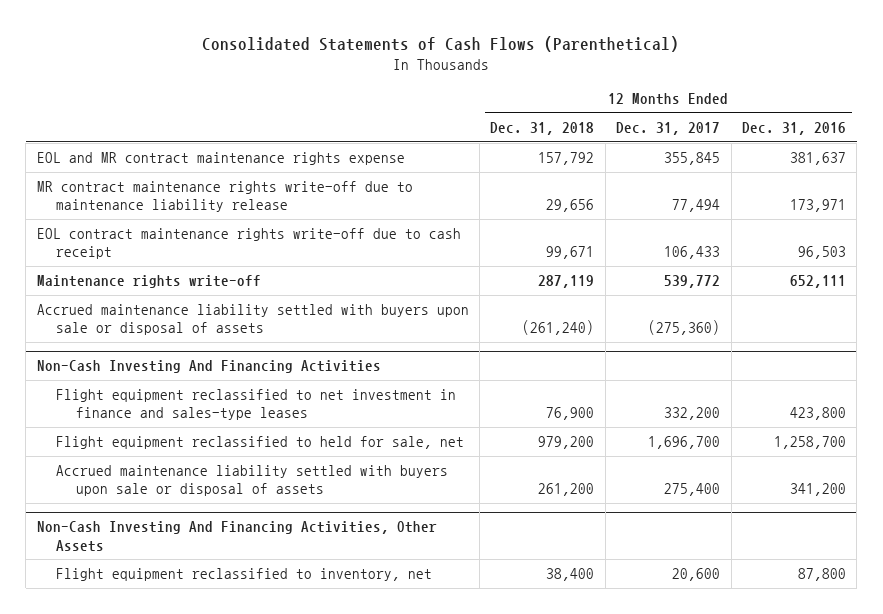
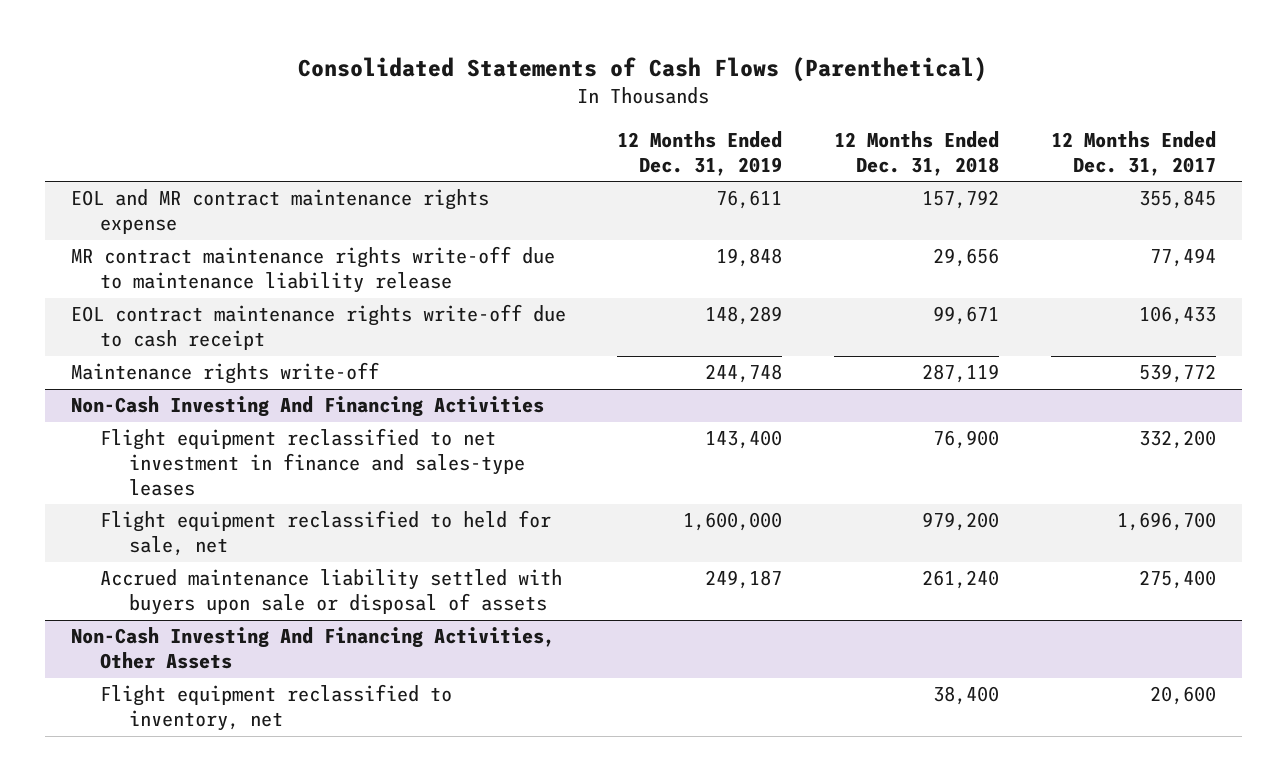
- | 12 Months Ended Dec. 31, 2018 | 12 Months Ended Dec. 31, 2017 | 12 Months Ended Dec. 31, 2016
+ | 12 Months Ended Dec. 31, 2019 | 12 Months Ended Dec. 31, 2018 | 12 Months Ended Dec. 31, 2017
- Accrued maintenance liability settled with buyers upon sale or disposal of assets | (261,240) | (275,360) |
@ Non-Cash Investing And Financing Activities
- Accrued maintenance liability settled with buyers upon sale or disposal of assets | 261,200 | 275,400 | 341,200
+ Accrued maintenance liability settled with buyers upon sale or disposal of assets | 249,187 | 261,240 | 275,400

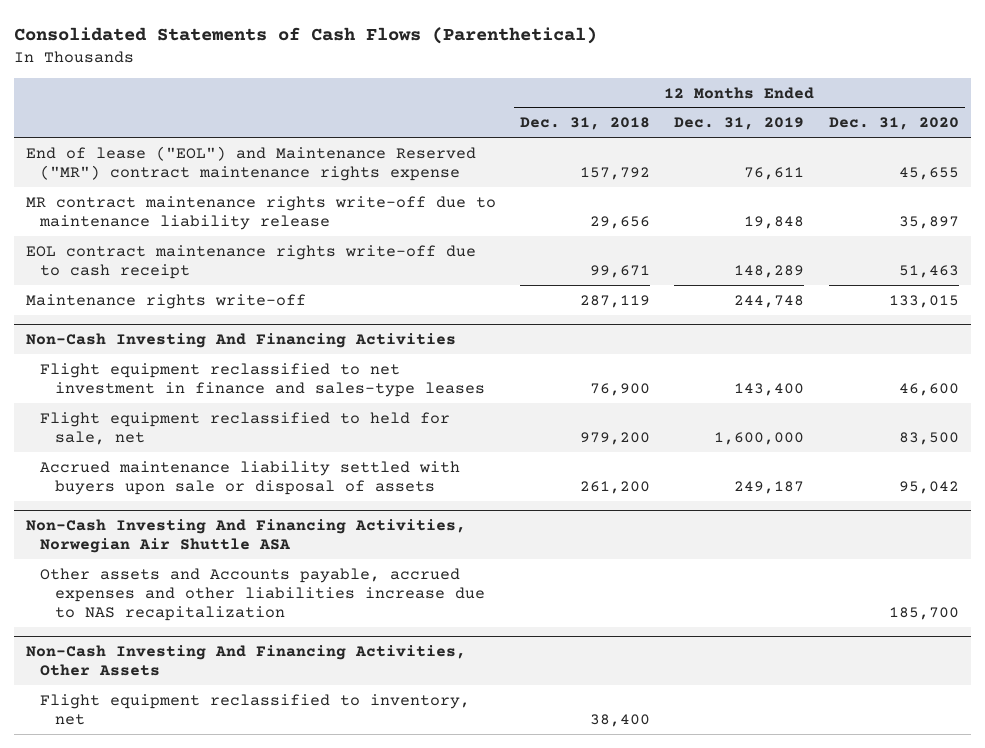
- | 12 Months Ended Dec. 31, 2019 | 12 Months Ended Dec. 31, 2018 | 12 Months Ended Dec. 31, 2017
+ | 12 Months Ended Dec. 31, 2018 | 12 Months Ended Dec. 31, 2019 | 12 Months Ended Dec. 31, 2020
- EOL and MR contract maintenance rights expense | 76,611 | 157,792 | 355,845
+ End of lease ("EOL") and Maintenance Reserved ("MR") contract maintenance rights expense | 157,792 | 76,611 | 45,655
@ Non-Cash Investing And Financing Activities
- Accrued maintenance liability settled with buyers upon sale or disposal of assets | 249,187 | 261,240 | 275,400
+ Accrued maintenance liability settled with buyers upon sale or disposal of assets | 261,200 | 249,187 | 95,042
+ Non-Cash Investing And Financing Activities, Norwegian Air Shuttle ASA
+ Other assets and Accounts payable, accrued expenses and other liabilities increase due to NAS recapitalization | | | 185,700

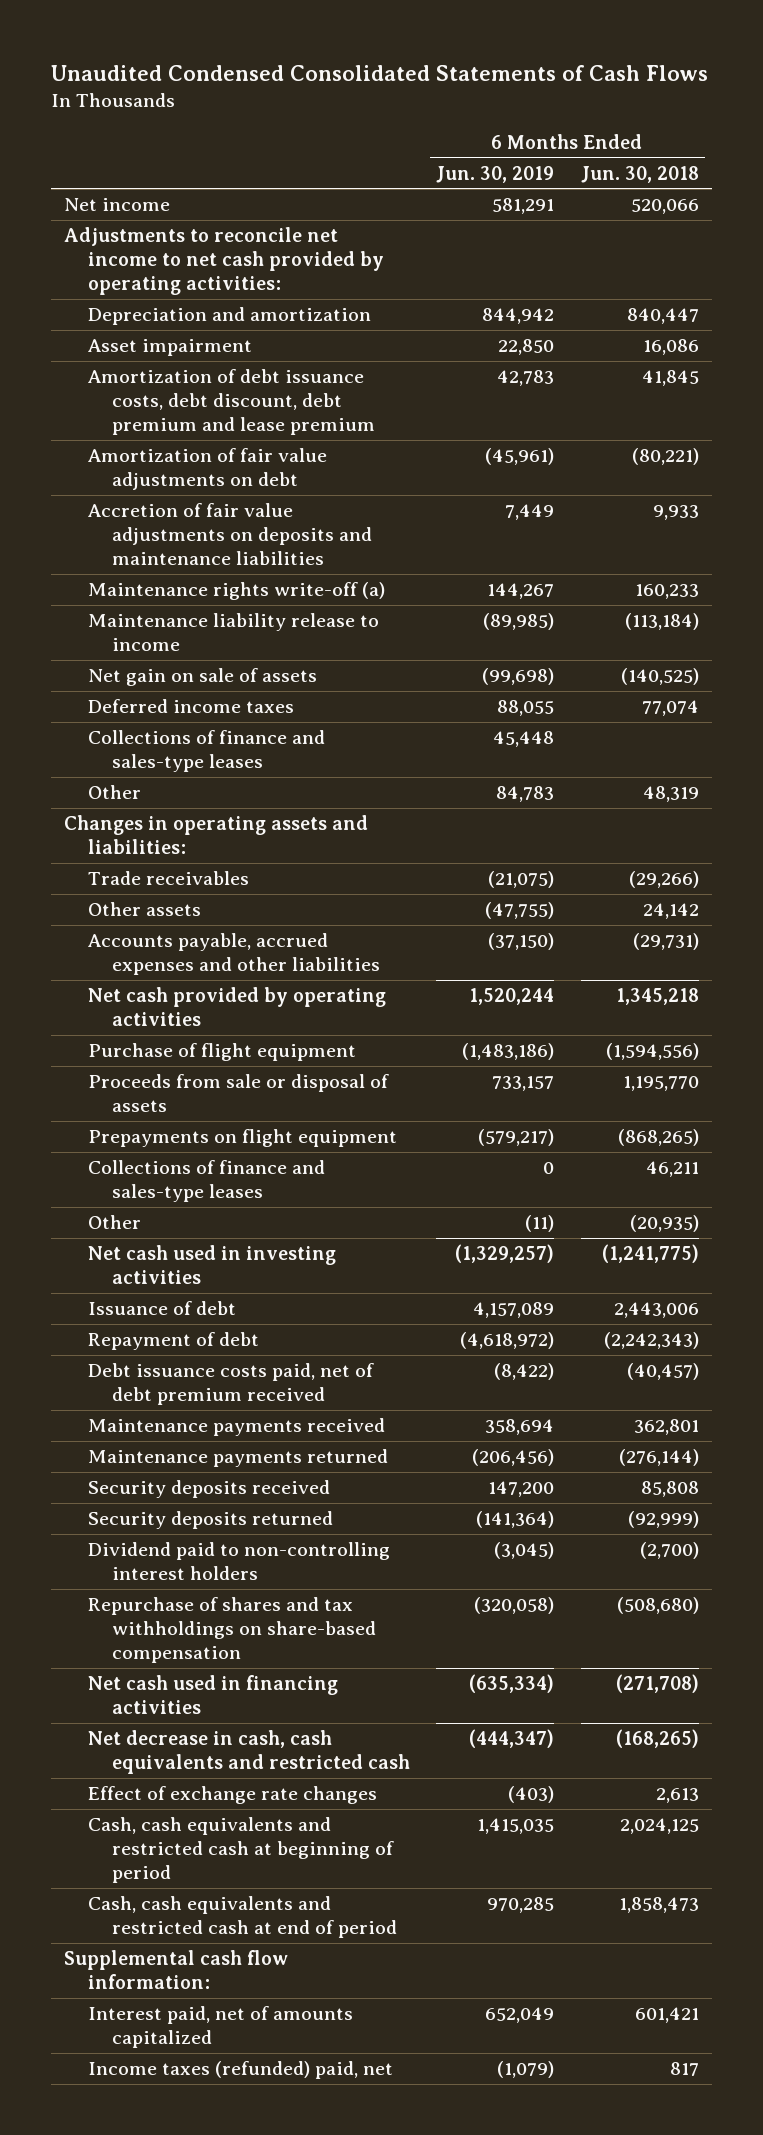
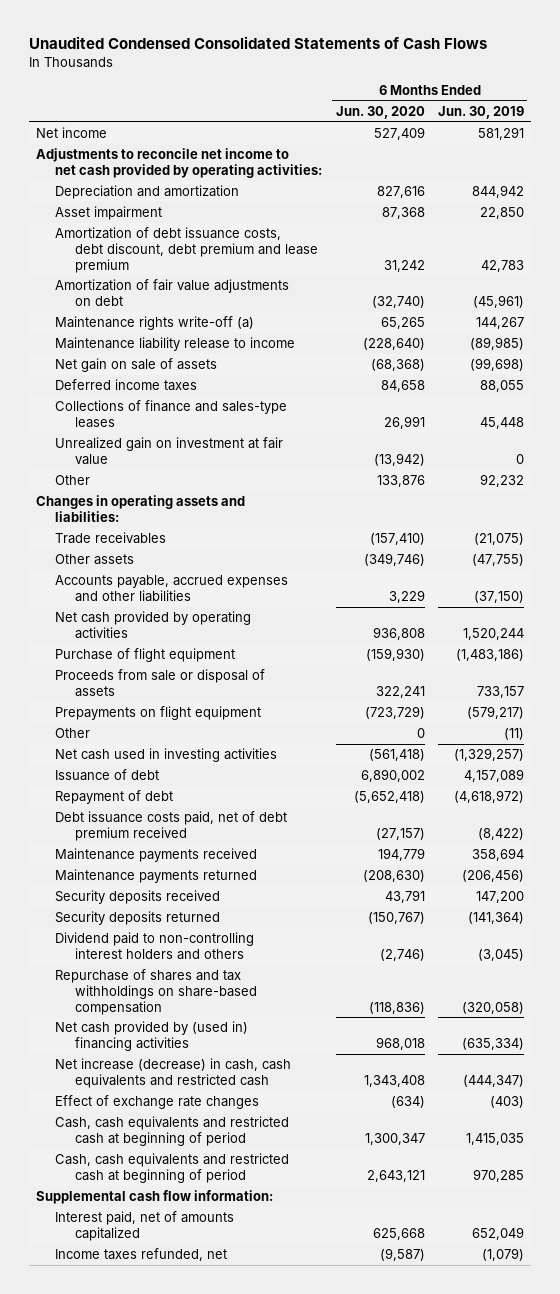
- | 6 Months Ended Jun. 30, 2019 | 6 Months Ended Jun. 30, 2018
+ | 6 Months Ended Jun. 30, 2020 | 6 Months Ended Jun. 30, 2019
- Accretion of fair value adjustments on deposits and maintenance liabilities | 7,449 | 9,933
- Other | 84,783 | 48,319
+ Unrealized gain on investment at fair value | (13,942) | 0
+ Other | 133,876 | 92,232
- Collections of finance and sales-type leases | 0 | 46,211
- Dividend paid to non-controlling interest holders | (3,045) | (2,700)
+ Dividend paid to non-controlling interest holders and others | (2,746) | (3,045)
- Net cash used in financing activities | (635,334) | (271,708)
- Net decrease in cash, cash equivalents and restricted cash | (444,347) | (168,265)
+ Net cash provided by (used in) financing activities | 968,018 | (635,334)
+ Net increase (decrease) in cash, cash equivalents and restricted cash | 1,343,408 | (444,347)
- Cash, cash equivalents and restricted cash at end of period | 970,285 | 1,858,473
+ Cash, cash equivalents and restricted cash at beginning of period | 2,643,121 | 970,285
- Income taxes (refunded) paid, net | (1,079) | 817
+ Income taxes refunded, net | (9,587) | (1,079)

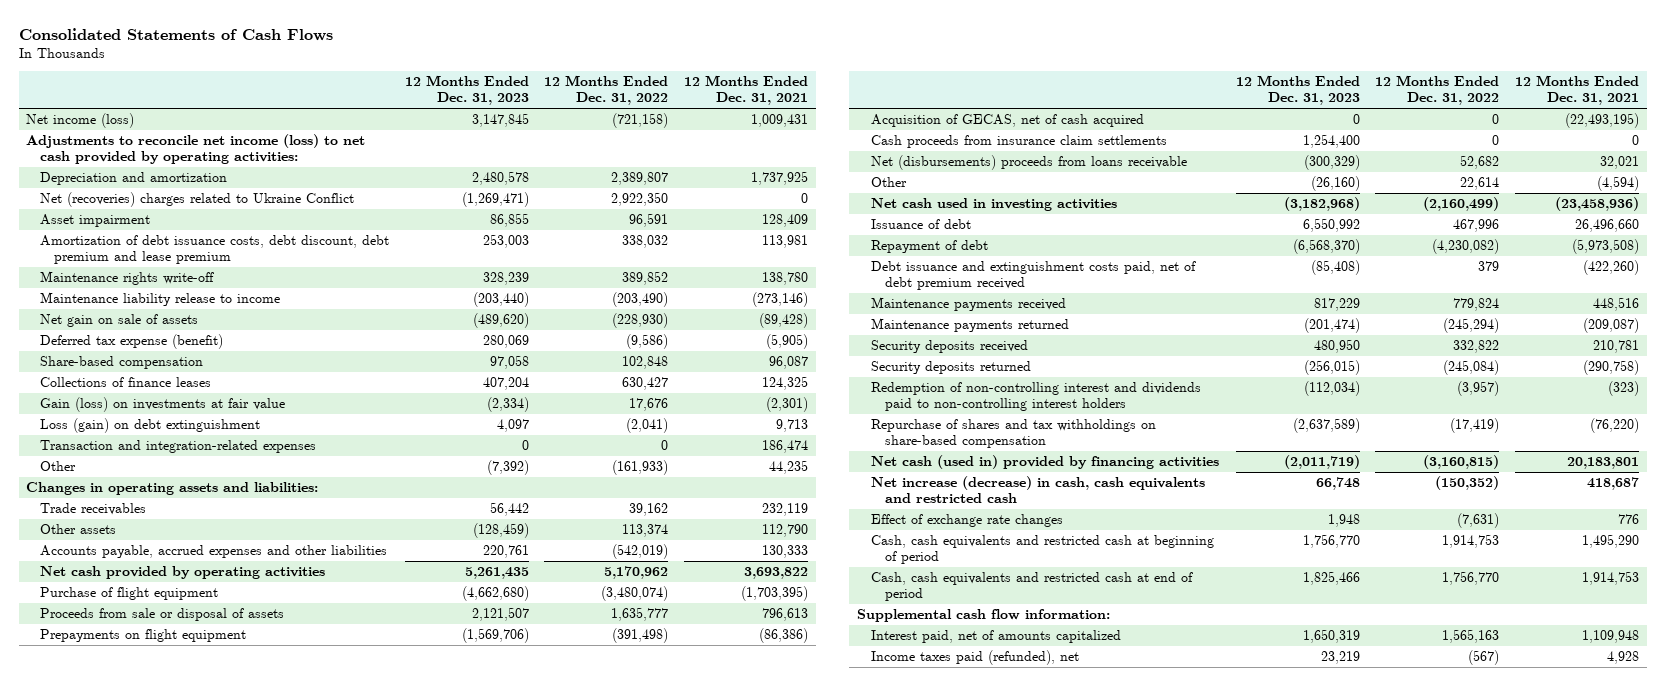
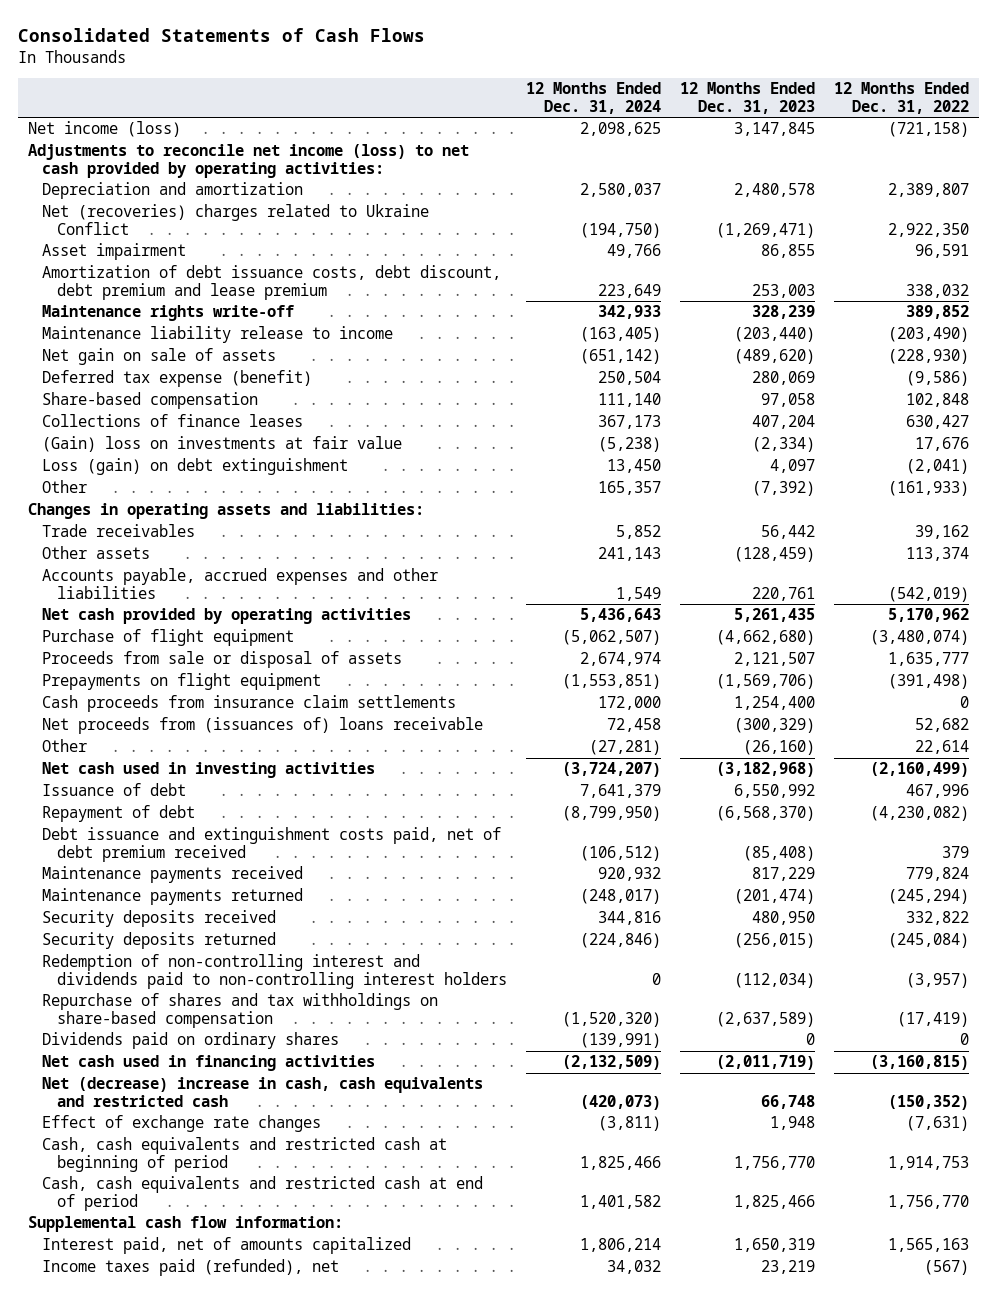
- | 12 Months Ended Dec. 31, 2023 | 12 Months Ended Dec. 31, 2022 | 12 Months Ended Dec. 31, 2021
+ | 12 Months Ended Dec. 31, 2024 | 12 Months Ended Dec. 31, 2023 | 12 Months Ended Dec. 31, 2022
- Gain (loss) on investments at fair value | (2,334) | 17,676 | (2,301)
+ (Gain) loss on investments at fair value | (5,238) | (2,334) | 17,676
- Transaction and integration-related expenses | 0 | 0 | 186,474
- Acquisition of GECAS, net of cash acquired | 0 | 0 | (22,493,195)
- Net (disbursements) proceeds from loans receivable | (300,329) | 52,682 | 32,021
+ Net proceeds from (issuances of) loans receivable | 72,458 | (300,329) | 52,682
- Net cash (used in) provided by financing activities | (2,011,719) | (3,160,815) | 20,183,801
- Net increase (decrease) in cash, cash equivalents and restricted cash | 66,748 | (150,352) | 418,687
+ Dividends paid on ordinary shares | (139,991) | 0 | 0
+ Net cash used in financing activities | (2,132,509) | (2,011,719) | (3,160,815)
+ Net (decrease) increase in cash, cash equivalents and restricted cash | (420,073) | 66,748 | (150,352)

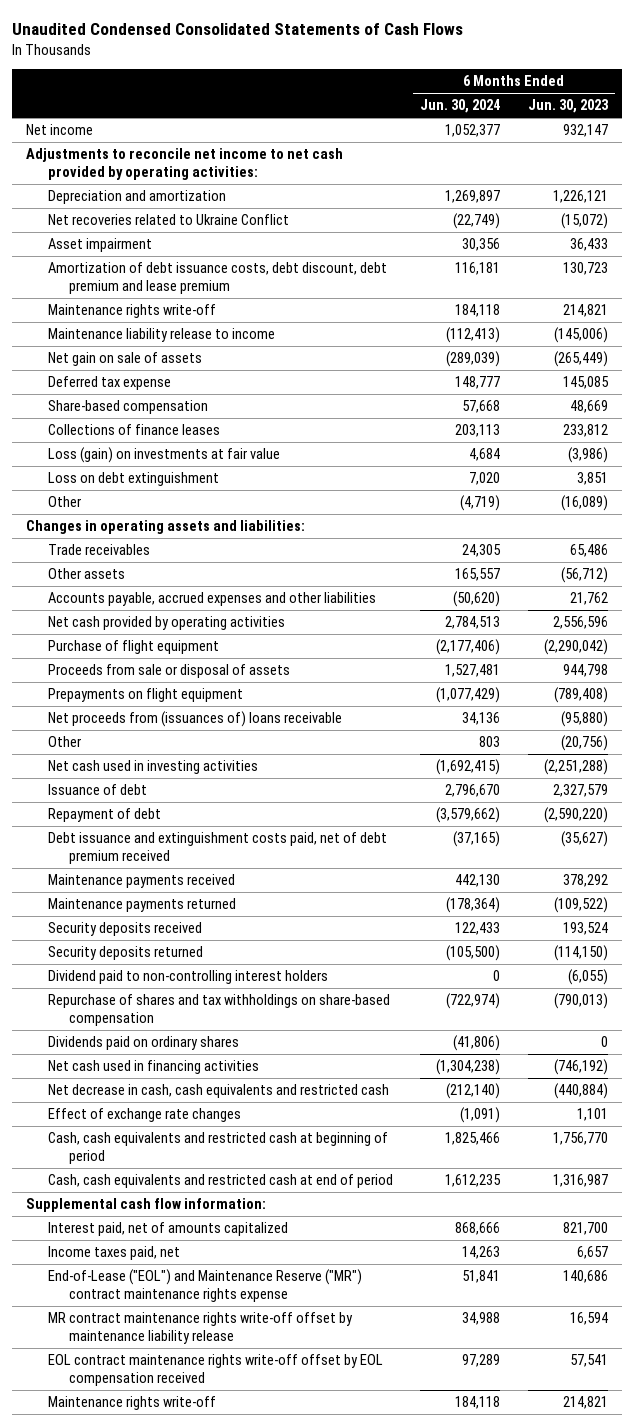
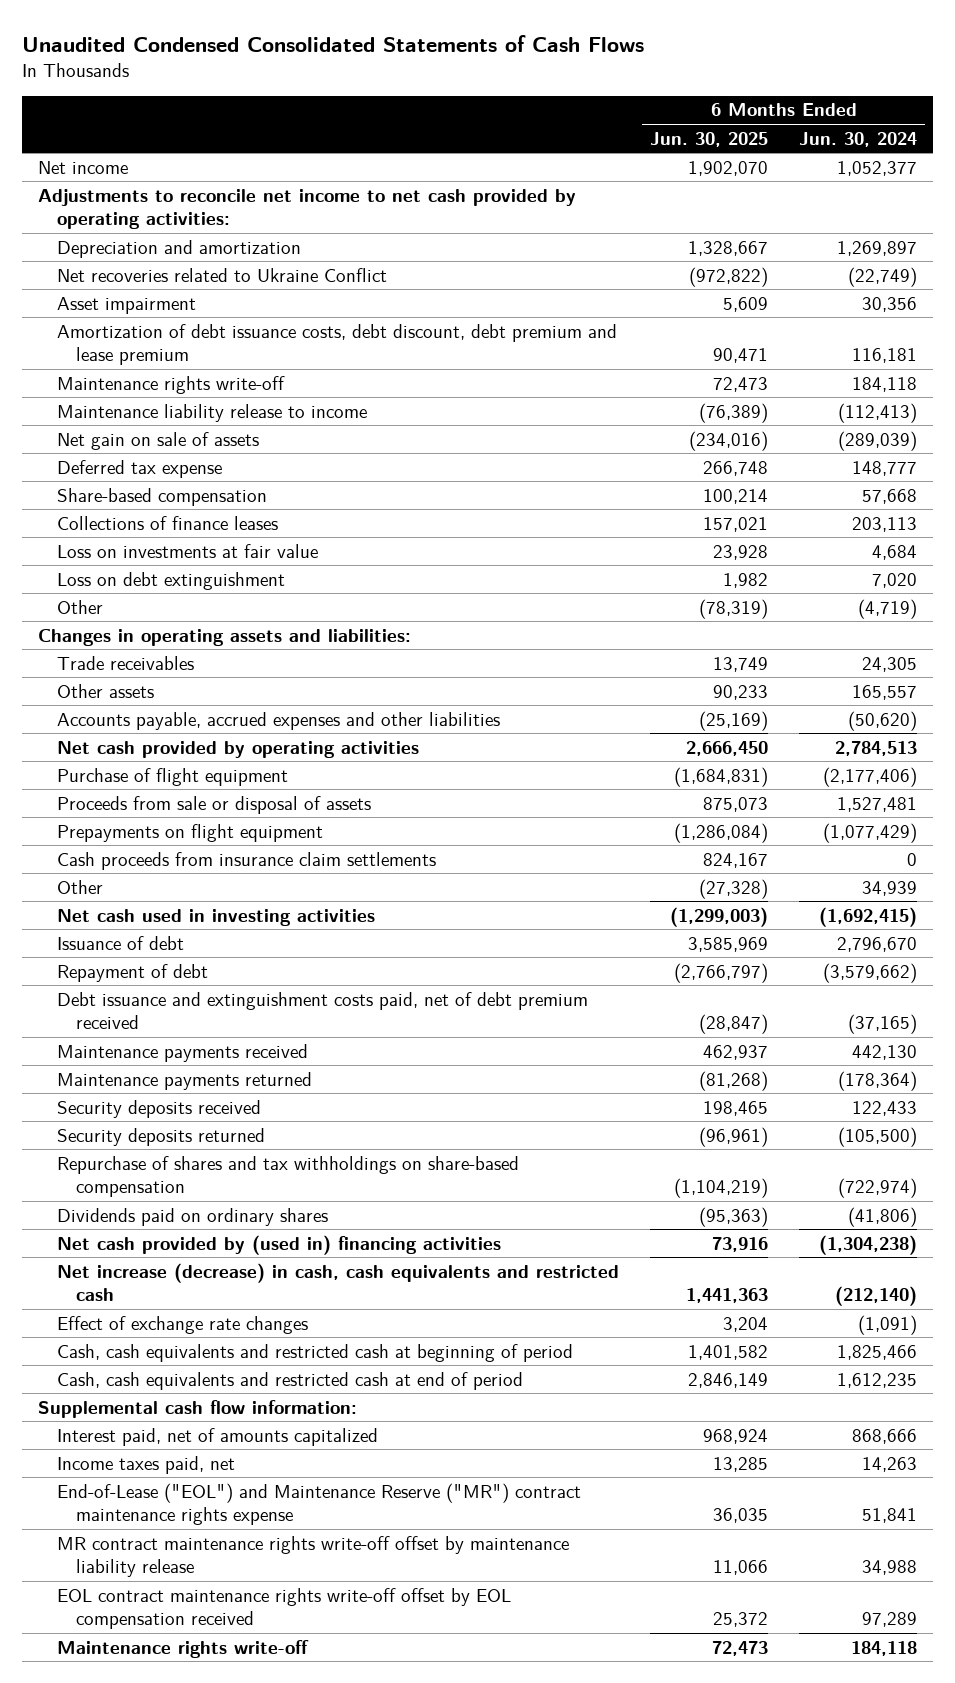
- | 6 Months Ended Jun. 30, 2024 | 6 Months Ended Jun. 30, 2023
+ | 6 Months Ended Jun. 30, 2025 | 6 Months Ended Jun. 30, 2024
- Loss (gain) on investments at fair value | 4,684 | (3,986)
+ Loss on investments at fair value | 23,928 | 4,684
- Net proceeds from (issuances of) loans receivable | 34,136 | (95,880)
- Other | 803 | (20,756)
+ Cash proceeds from insurance claim settlements | 824,167 | 0
+ Other | (27,328) | 34,939
- Dividend paid to non-controlling interest holders | 0 | (6,055)
- Net cash used in financing activities | (1,304,238) | (746,192)
- Net decrease in cash, cash equivalents and restricted cash | (212,140) | (440,884)
+ Net cash provided by (used in) financing activities | 73,916 | (1,304,238)
+ Net increase (decrease) in cash, cash equivalents and restricted cash | 1,441,363 | (212,140)

